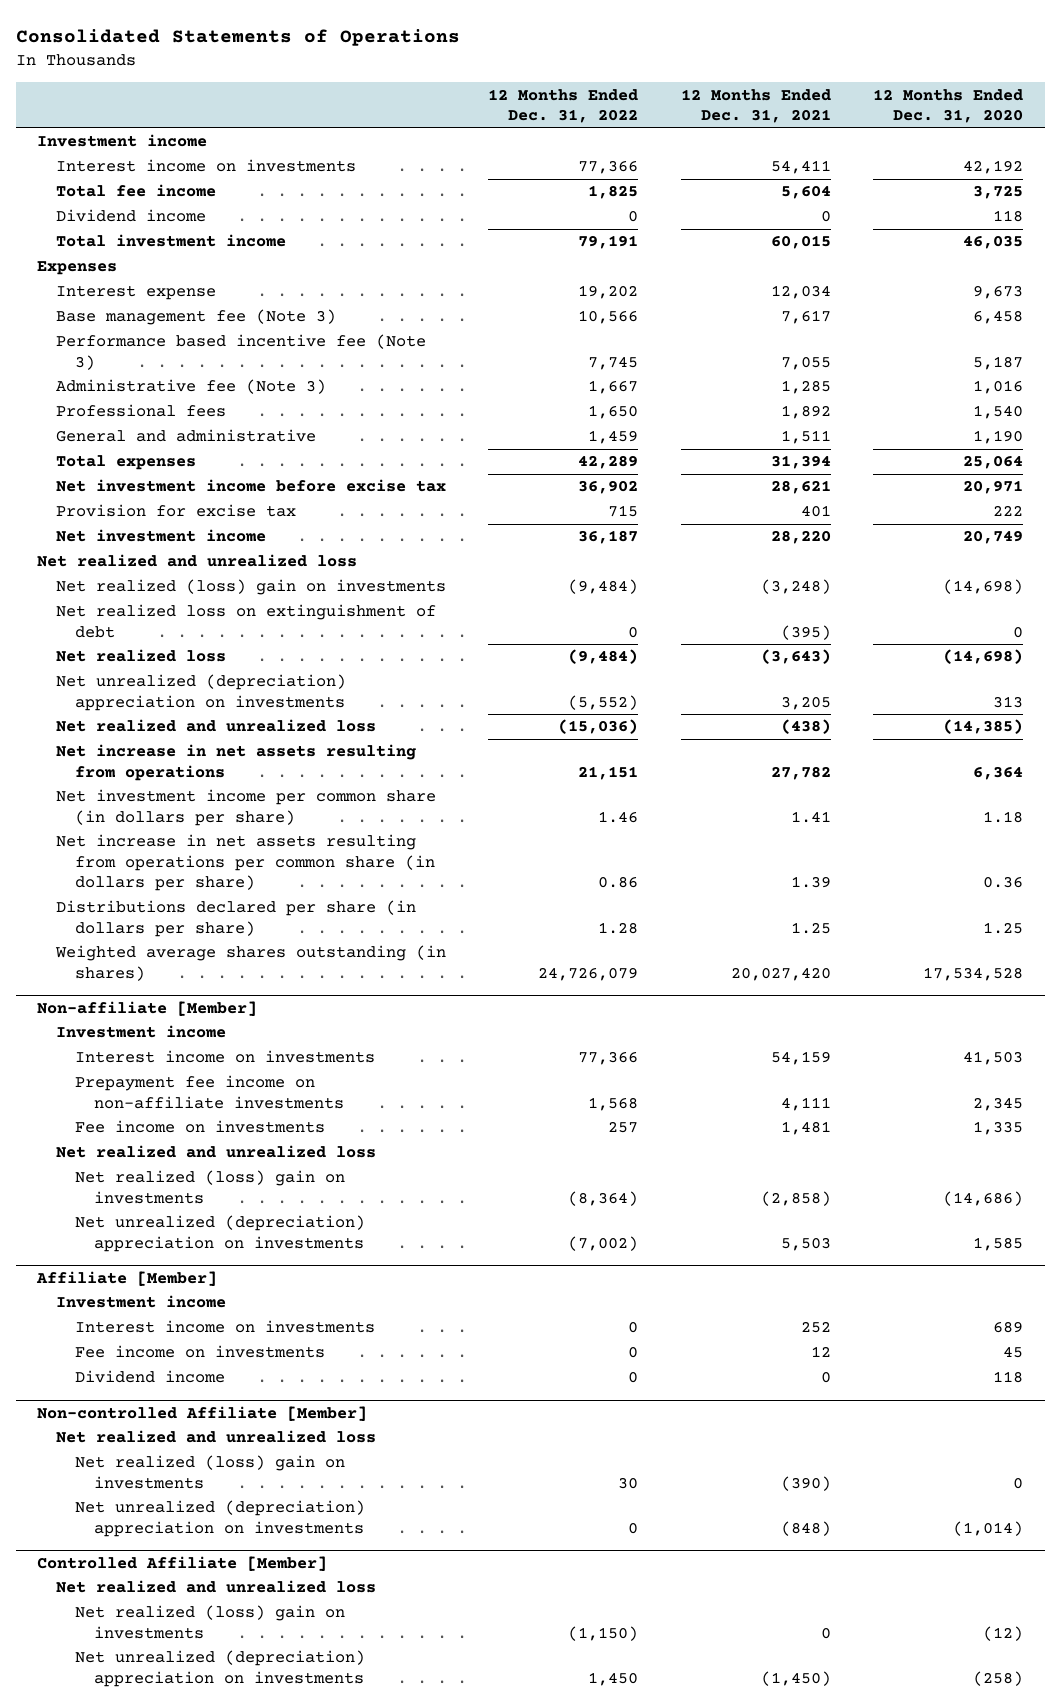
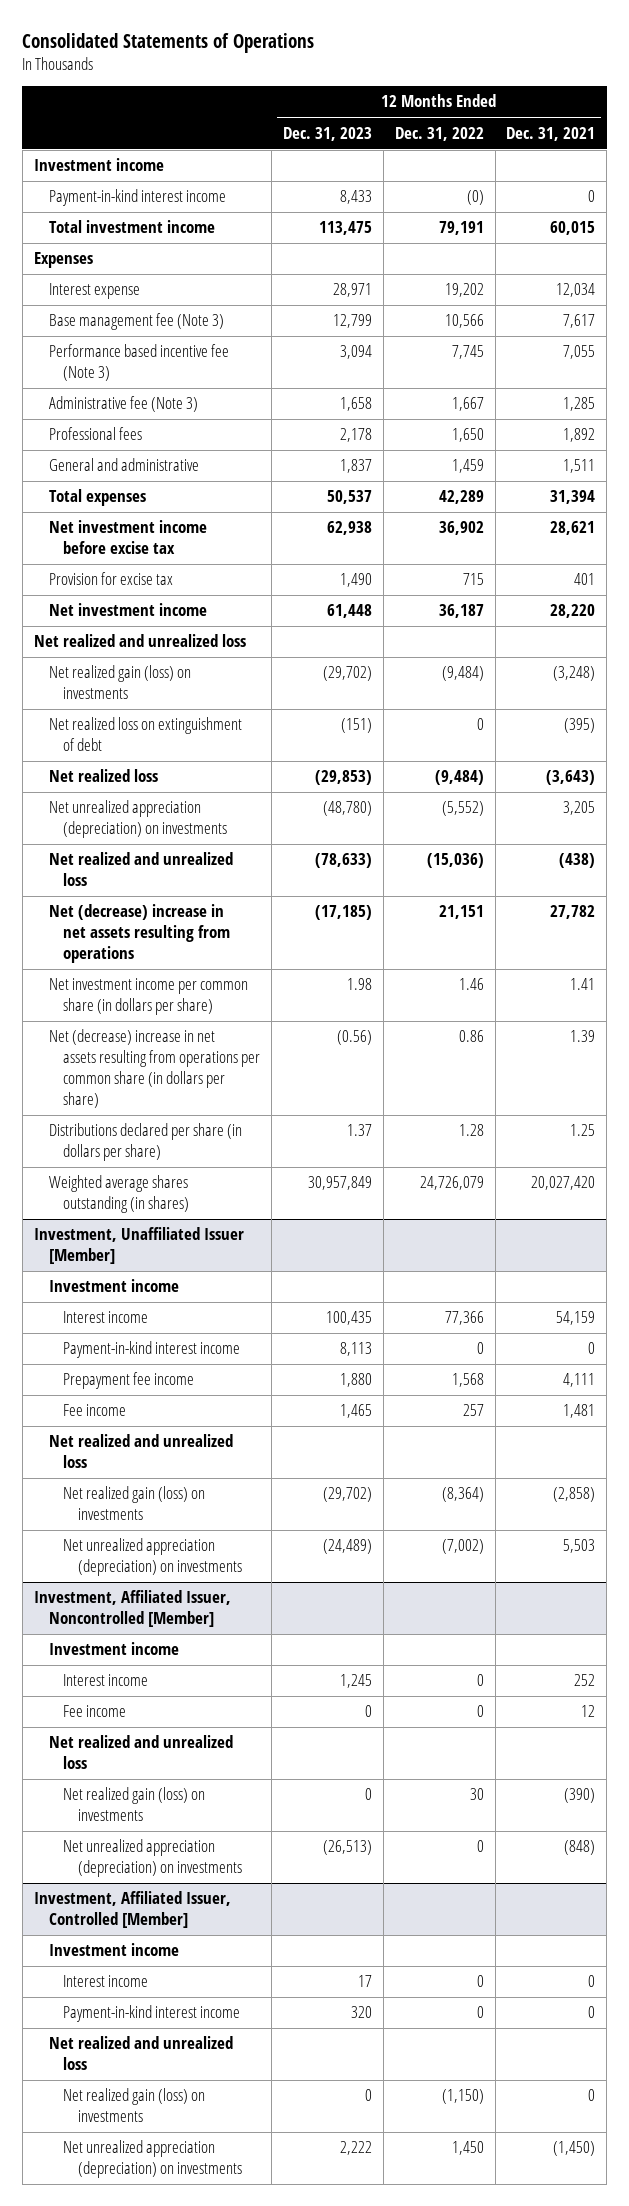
- | 12 Months Ended Dec. 31, 2022 | 12 Months Ended Dec. 31, 2021 | 12 Months Ended Dec. 31, 2020
+ | 12 Months Ended Dec. 31, 2023 | 12 Months Ended Dec. 31, 2022 | 12 Months Ended Dec. 31, 2021
- Interest income on investments | 77,366 | 54,411 | 42,192
- Total fee income | 1,825 | 5,604 | 3,725
- Dividend income | 0 | 0 | 118
+ Payment-in-kind interest income | 8,433 | (0) | 0
- Net realized (loss) gain on investments | (9,484) | (3,248) | (14,698)
+ Net realized gain (loss) on investments | (29,702) | (9,484) | (3,248)
- Net unrealized (depreciation) appreciation on investments | (5,552) | 3,205 | 313
+ Net unrealized appreciation (depreciation) on investments | (48,780) | (5,552) | 3,205
- Net increase in net assets resulting from operations | 21,151 | 27,782 | 6,364
+ Net (decrease) increase in net assets resulting from operations | (17,185) | 21,151 | 27,782
- Net increase in net assets resulting from operations per common share (in dollars per share) | 0.86 | 1.39 | 0.36
+ Net (decrease) increase in net assets resulting from operations per common share (in dollars per share) | (0.56) | 0.86 | 1.39
- Non-affiliate [Member]
+ Investment, Unaffiliated Issuer [Member]
- Interest income on investments | 77,366 | 54,159 | 41,503
- Prepayment fee income on non-affiliate investments | 1,568 | 4,111 | 2,345
- Fee income on investments | 257 | 1,481 | 1,335
+ Interest income | 100,435 | 77,366 | 54,159
+ Payment-in-kind interest income | 8,113 | 0 | 0
+ Prepayment fee income | 1,880 | 1,568 | 4,111
+ Fee income | 1,465 | 257 | 1,481
- Net realized (loss) gain on investments | (8,364) | (2,858) | (14,686)
- Net unrealized (depreciation) appreciation on investments | (7,002) | 5,503 | 1,585
- Affiliate [Member]
+ Net realized gain (loss) on investments | (29,702) | (8,364) | (2,858)
+ Net unrealized appreciation (depreciation) on investments | (24,489) | (7,002) | 5,503
+ Investment, Affiliated Issuer, Noncontrolled [Member]
- Interest income on investments | 0 | 252 | 689
- Fee income on investments | 0 | 12 | 45
- Dividend income | 0 | 0 | 118
- Non-controlled Affiliate [Member]
+ Interest income | 1,245 | 0 | 252
+ Fee income | 0 | 0 | 12
- Net realized (loss) gain on investments | 30 | (390) | 0
- Net unrealized (depreciation) appreciation on investments | 0 | (848) | (1,014)
- Controlled Affiliate [Member]
+ Net realized gain (loss) on investments | 0 | 30 | (390)
+ Net unrealized appreciation (depreciation) on investments | (26,513) | 0 | (848)
+ Investment, Affiliated Issuer, Controlled [Member]
+ Investment income
+ Interest income | 17 | 0 | 0
+ Payment-in-kind interest income | 320 | 0 | 0
- Net realized (loss) gain on investments | (1,150) | 0 | (12)
- Net unrealized (depreciation) appreciation on investments | 1,450 | (1,450) | (258)
+ Net realized gain (loss) on investments | 0 | (1,150) | 0
+ Net unrealized appreciation (depreciation) on investments | 2,222 | 1,450 | (1,450)

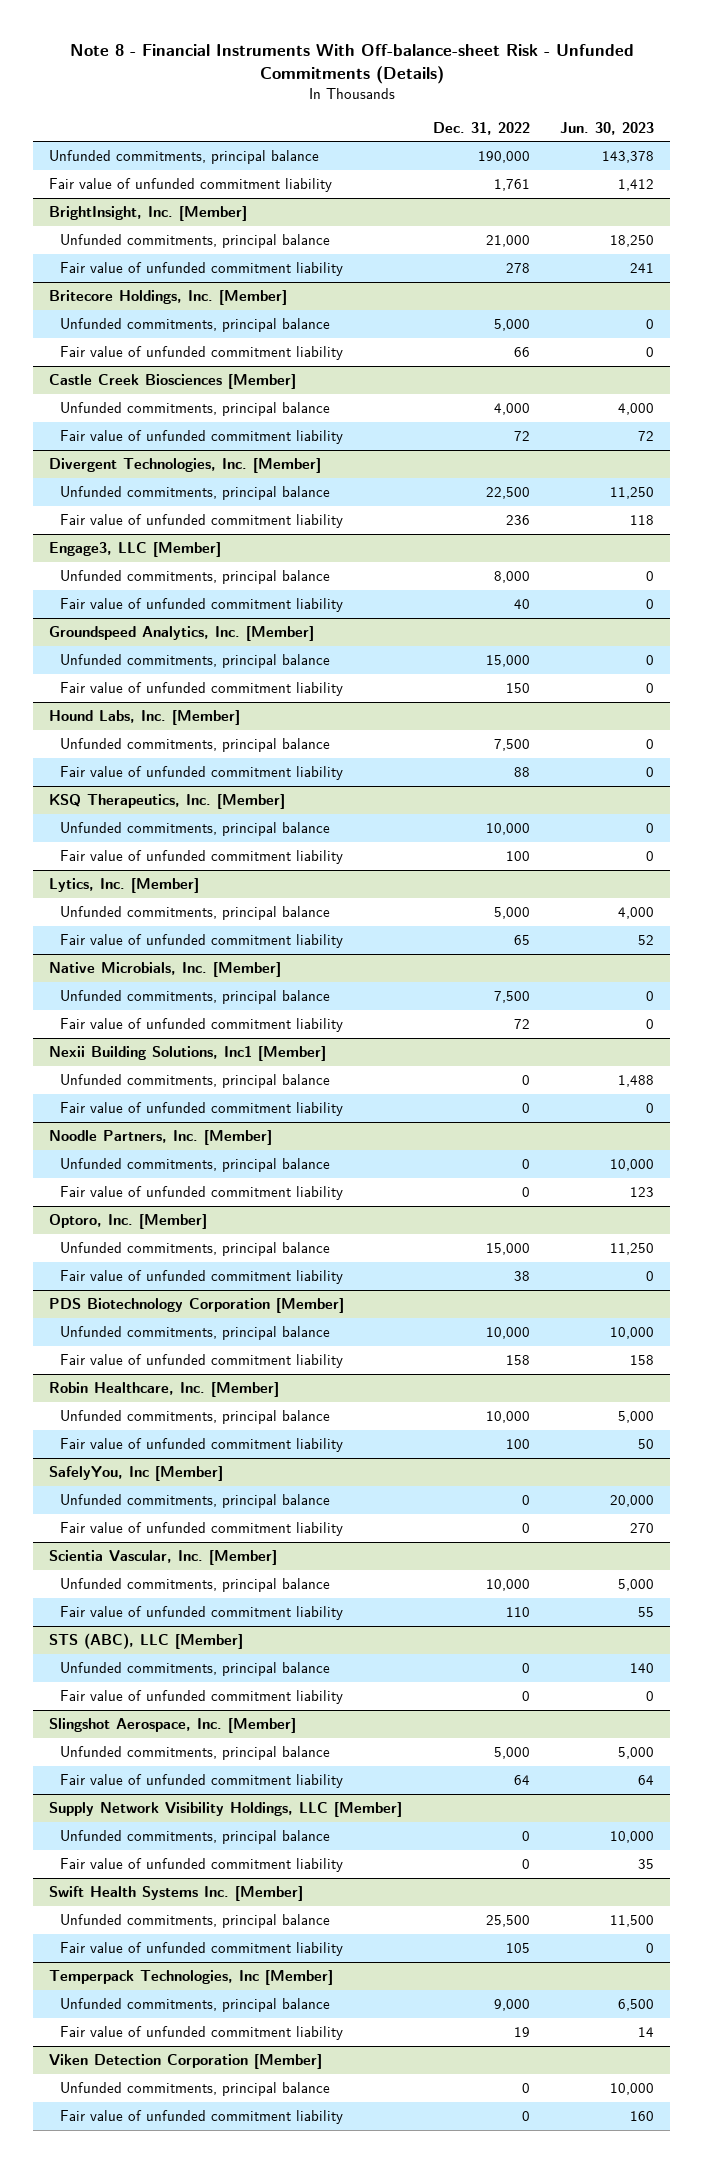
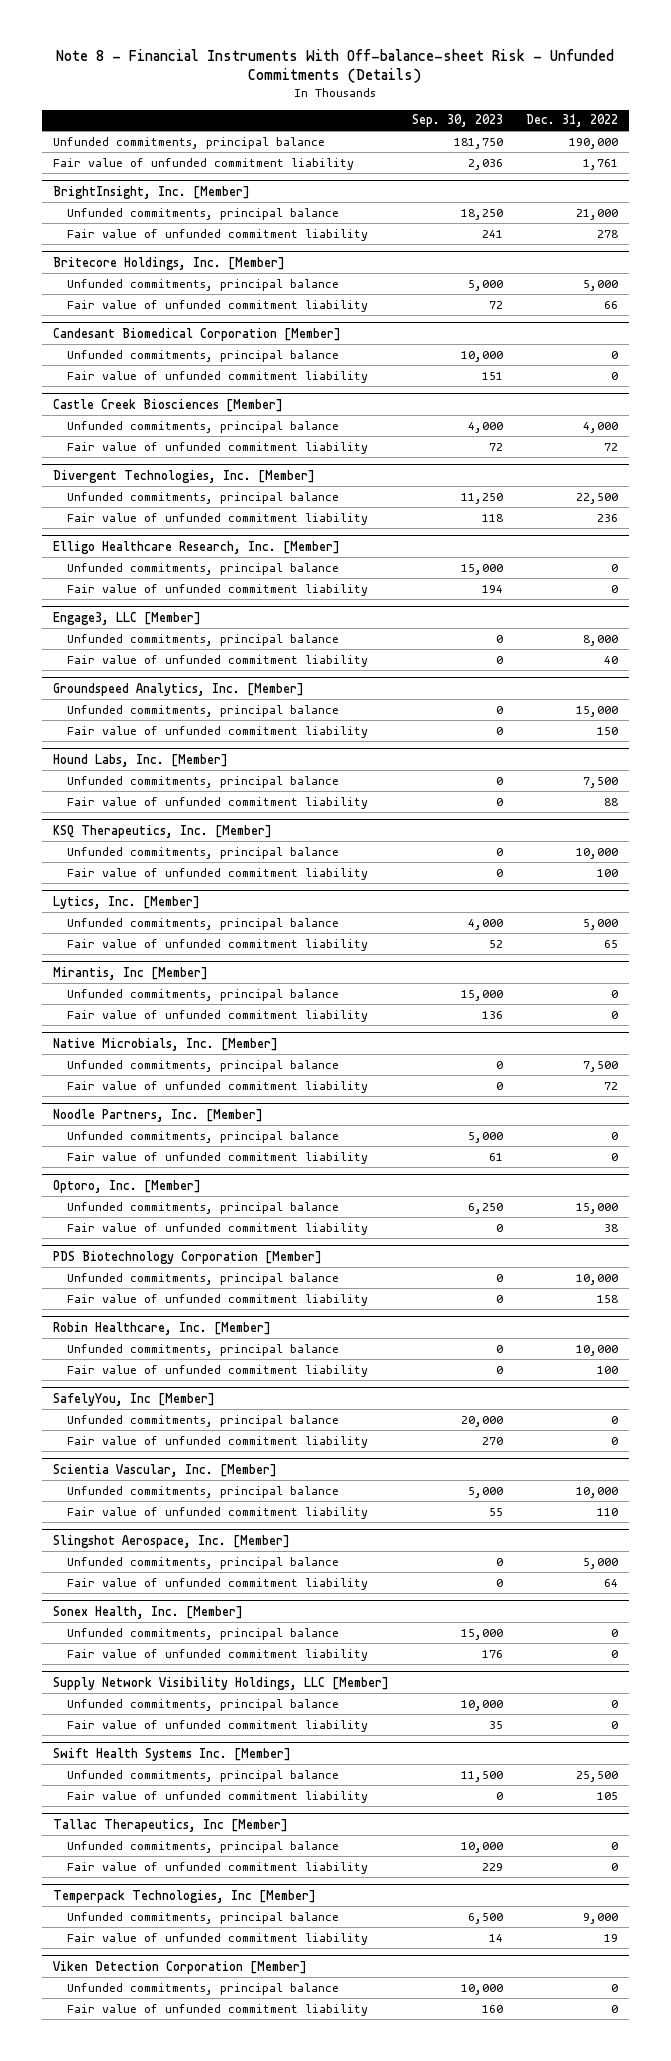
- | Dec. 31, 2022 | Jun. 30, 2023
+ | Sep. 30, 2023 | Dec. 31, 2022
+ Candesant Biomedical Corporation [Member]
+ Unfunded commitments, principal balance | 10,000 | 0
+ Fair value of unfunded commitment liability | 151 | 0
+ Elligo Healthcare Research, Inc. [Member]
+ Unfunded commitments, principal balance | 15,000 | 0
+ Fair value of unfunded commitment liability | 194 | 0
+ Mirantis, Inc [Member]
+ Unfunded commitments, principal balance | 15,000 | 0
+ Fair value of unfunded commitment liability | 136 | 0
- Nexii Building Solutions, Inc1 [Member]
- Unfunded commitments, principal balance | 0 | 1,488
- Fair value of unfunded commitment liability | 0 | 0
- STS (ABC), LLC [Member]
- Unfunded commitments, principal balance | 0 | 140
- Fair value of unfunded commitment liability | 0 | 0
+ Sonex Health, Inc. [Member]
+ Unfunded commitments, principal balance | 15,000 | 0
+ Fair value of unfunded commitment liability | 176 | 0
+ Tallac Therapeutics, Inc [Member]
+ Unfunded commitments, principal balance | 10,000 | 0
+ Fair value of unfunded commitment liability | 229 | 0

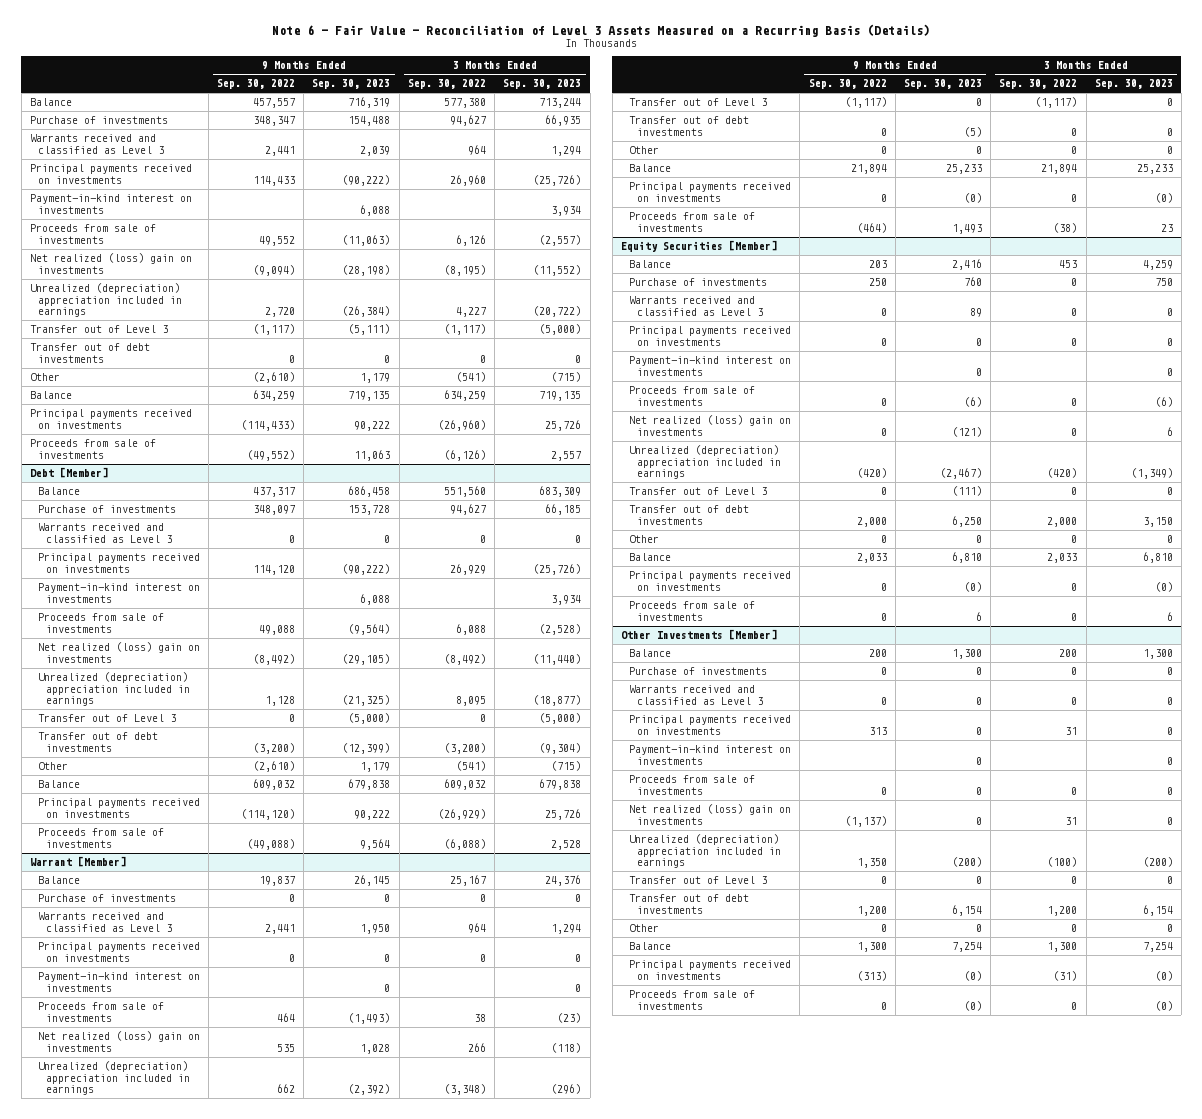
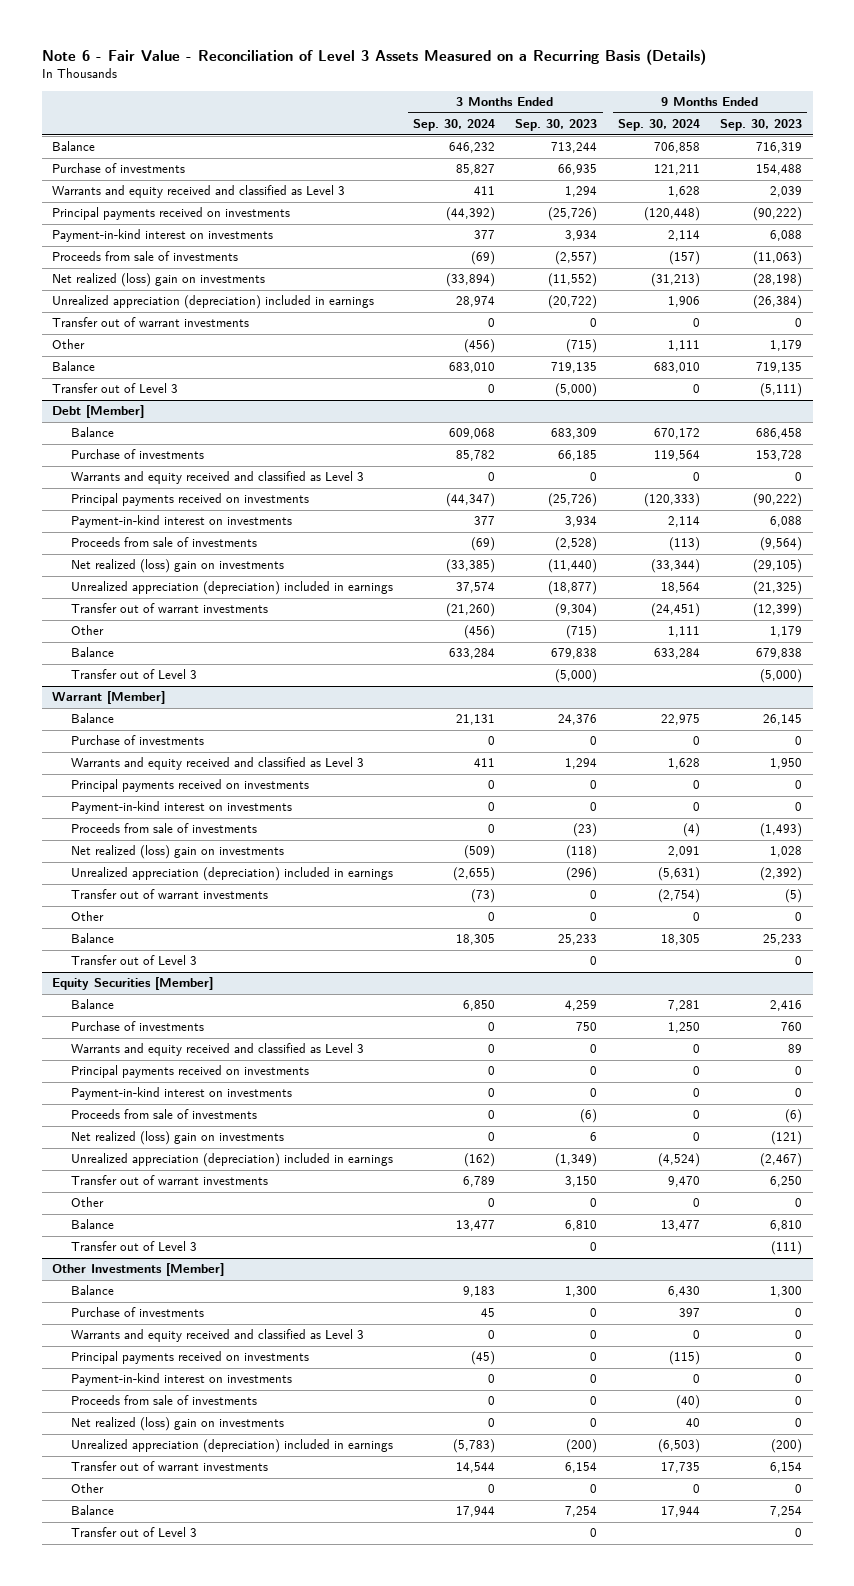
- | 9 Months Ended Sep. 30, 2022 | 9 Months Ended Sep. 30, 2023 | 3 Months Ended Sep. 30, 2022 | 3 Months Ended Sep. 30, 2023
+ | 3 Months Ended Sep. 30, 2024 | 3 Months Ended Sep. 30, 2023 | 9 Months Ended Sep. 30, 2024 | 9 Months Ended Sep. 30, 2023
- Warrants received and classified as Level 3 | 2,441 | 2,039 | 964 | 1,294
+ Warrants and equity received and classified as Level 3 | 411 | 1,294 | 1,628 | 2,039
- Unrealized (depreciation) appreciation included in earnings | 2,720 | (26,384) | 4,227 | (20,722)
- Transfer out of debt investments | 0 | 0 | 0 | 0
+ Unrealized appreciation (depreciation) included in earnings | 28,974 | (20,722) | 1,906 | (26,384)
+ Transfer out of warrant investments | 0 | 0 | 0 | 0
- Principal payments received on investments | (114,433) | 90,222 | (26,960) | 25,726
- Proceeds from sale of investments | (49,552) | 11,063 | (6,126) | 2,557
moved down: Transfer out of Level 3 | 0 | (5,000) | 0 | (5,111)
@ Debt [Member]
- Warrants received and classified as Level 3 | 0 | 0 | 0 | 0
+ Warrants and equity received and classified as Level 3 | 0 | 0 | 0 | 0
- Unrealized (depreciation) appreciation included in earnings | 1,128 | (21,325) | 8,095 | (18,877)
- Transfer out of debt investments | (3,200) | (12,399) | (3,200) | (9,304)
+ Unrealized appreciation (depreciation) included in earnings | 37,574 | (18,877) | 18,564 | (21,325)
+ Transfer out of warrant investments | (21,260) | (9,304) | (24,451) | (12,399)
- Principal payments received on investments | (114,120) | 90,222 | (26,929) | 25,726
- Proceeds from sale of investments | (49,088) | 9,564 | (6,088) | 2,528
moved down: Transfer out of Level 3 | | (5,000) | | (5,000)
@ Warrant [Member]
- Warrants received and classified as Level 3 | 2,441 | 1,950 | 964 | 1,294
+ Warrants and equity received and classified as Level 3 | 411 | 1,294 | 1,628 | 1,950
- Unrealized (depreciation) appreciation included in earnings | 662 | (2,392) | (3,348) | (296)
- Transfer out of debt investments | 0 | (5) | 0 | 0
+ Unrealized appreciation (depreciation) included in earnings | (2,655) | (296) | (5,631) | (2,392)
+ Transfer out of warrant investments | (73) | 0 | (2,754) | (5)
- Principal payments received on investments | 0 | (0) | 0 | (0)
- Proceeds from sale of investments | (464) | 1,493 | (38) | 23
moved down: Transfer out of Level 3 | | 0 | | 0
@ Equity Securities [Member]
- Warrants received and classified as Level 3 | 0 | 89 | 0 | 0
+ Warrants and equity received and classified as Level 3 | 0 | 0 | 0 | 89
- Unrealized (depreciation) appreciation included in earnings | (420) | (2,467) | (420) | (1,349)
- Transfer out of debt investments | 2,000 | 6,250 | 2,000 | 3,150
+ Unrealized appreciation (depreciation) included in earnings | (162) | (1,349) | (4,524) | (2,467)
+ Transfer out of warrant investments | 6,789 | 3,150 | 9,470 | 6,250
- Principal payments received on investments | 0 | (0) | 0 | (0)
- Proceeds from sale of investments | 0 | 6 | 0 | 6
moved down: Transfer out of Level 3 | | 0 | | (111)
@ Other Investments [Member]
- Warrants received and classified as Level 3 | 0 | 0 | 0 | 0
+ Warrants and equity received and classified as Level 3 | 0 | 0 | 0 | 0
- Unrealized (depreciation) appreciation included in earnings | 1,350 | (200) | (100) | (200)
- Transfer out of debt investments | 1,200 | 6,154 | 1,200 | 6,154
+ Unrealized appreciation (depreciation) included in earnings | (5,783) | (200) | (6,503) | (200)
+ Transfer out of warrant investments | 14,544 | 6,154 | 17,735 | 6,154
- Principal payments received on investments | (313) | (0) | (31) | (0)
- Proceeds from sale of investments | 0 | (0) | 0 | (0)
moved down: Transfer out of Level 3 | | 0 | | 0

